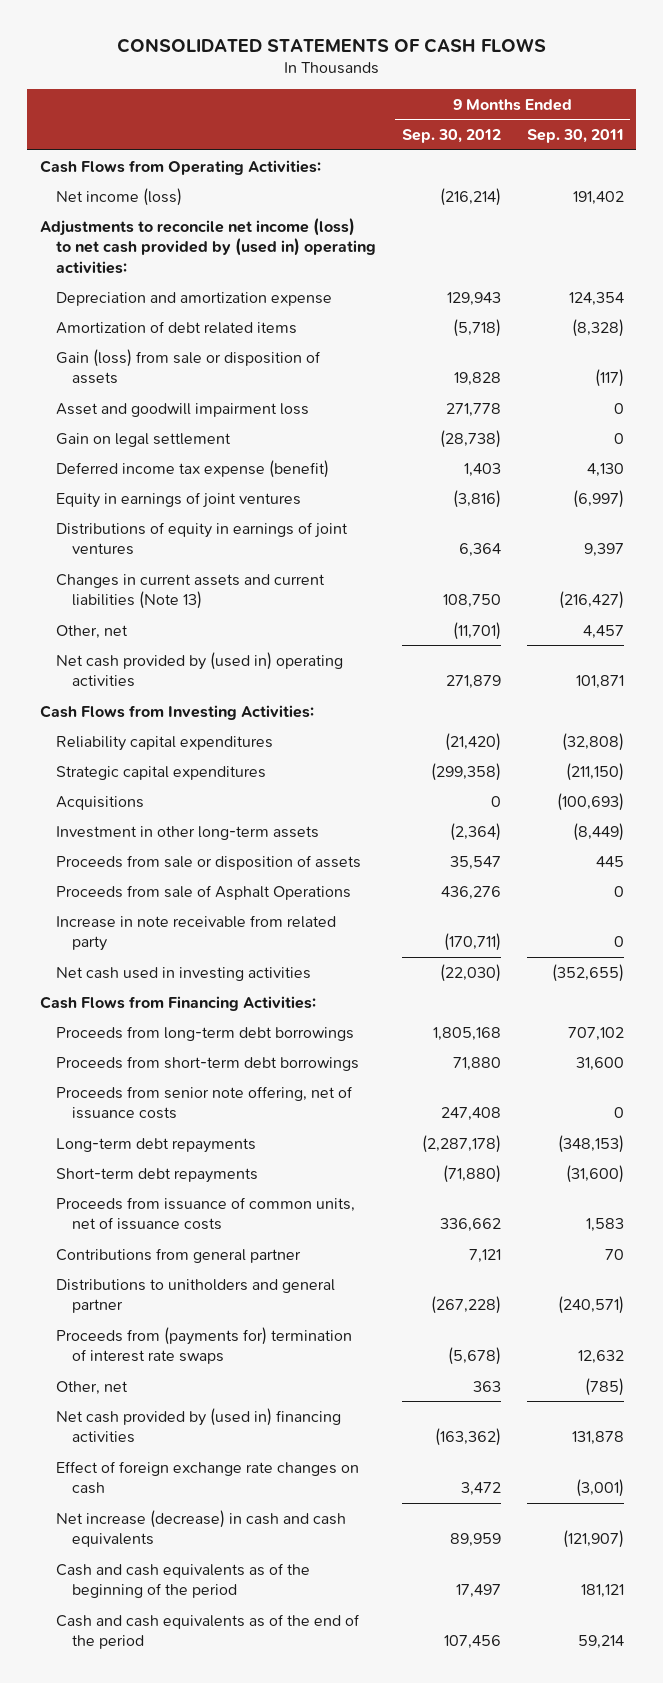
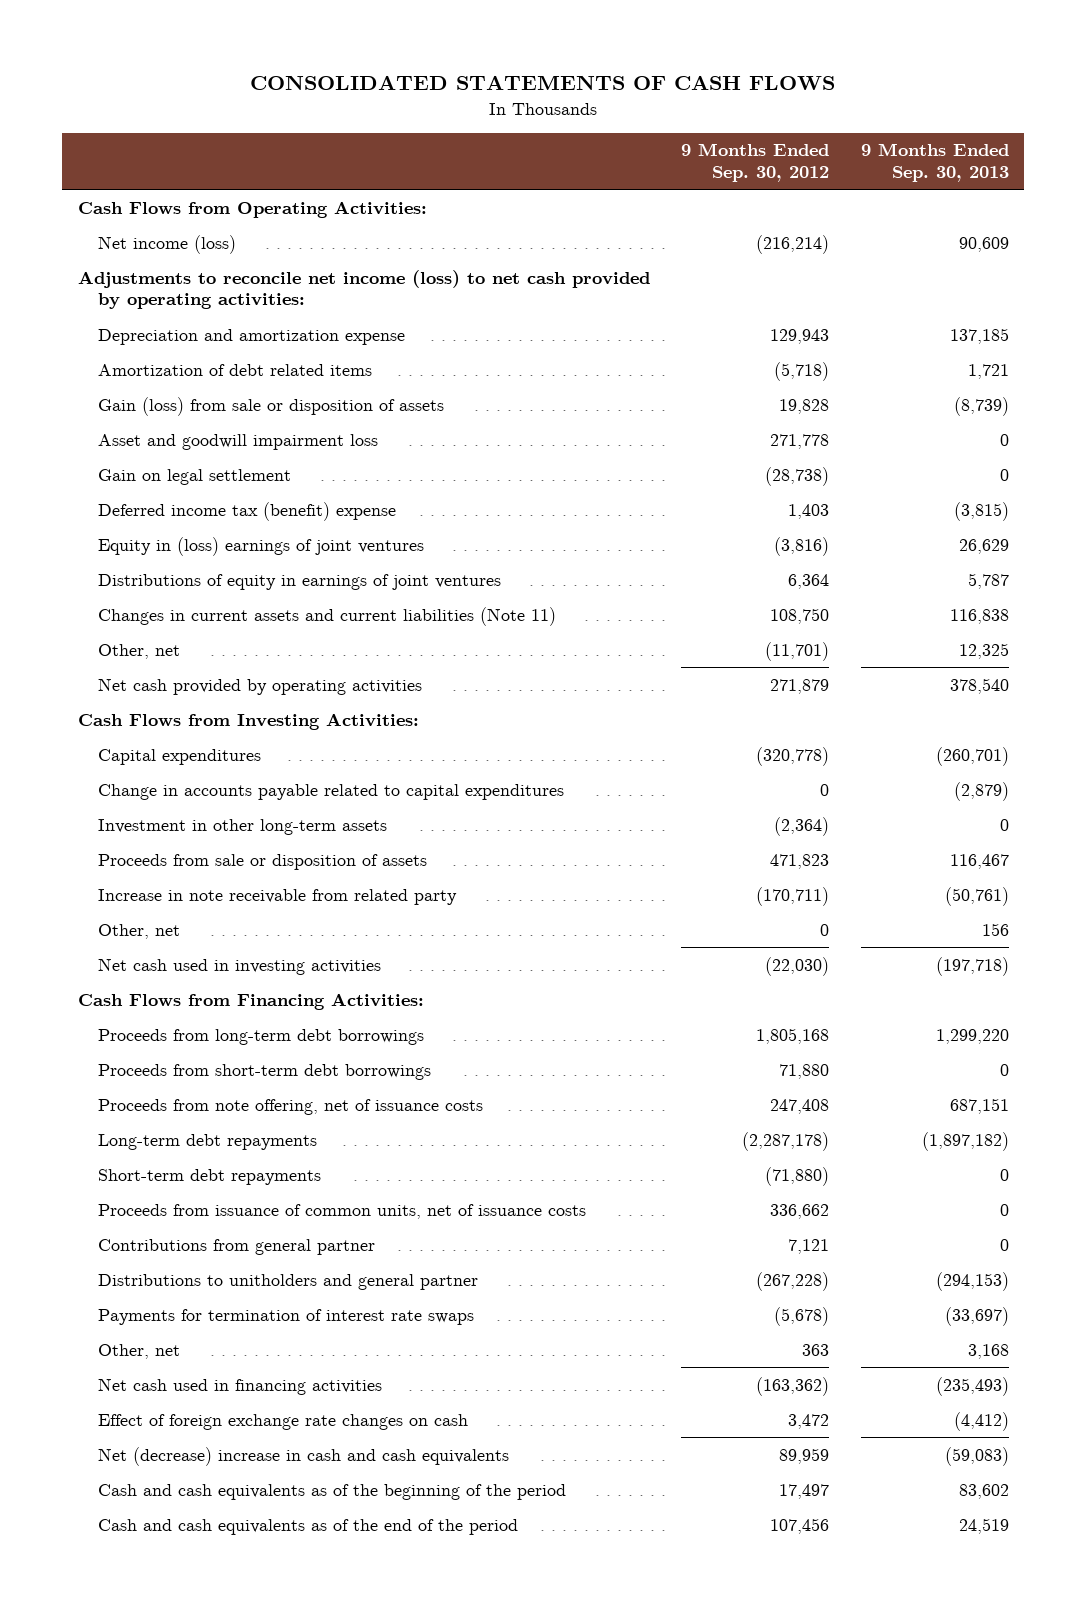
- | 9 Months Ended Sep. 30, 2012 | 9 Months Ended Sep. 30, 2011
+ | 9 Months Ended Sep. 30, 2012 | 9 Months Ended Sep. 30, 2013
- Adjustments to reconcile net income (loss) to net cash provided by (used in) operating activities:
+ Adjustments to reconcile net income (loss) to net cash provided by operating activities:
- Deferred income tax expense (benefit) | 1,403 | 4,130
- Equity in earnings of joint ventures | (3,816) | (6,997)
+ Deferred income tax (benefit) expense | 1,403 | (3,815)
+ Equity in (loss) earnings of joint ventures | (3,816) | 26,629
- Changes in current assets and current liabilities (Note 13) | 108,750 | (216,427)
+ Changes in current assets and current liabilities (Note 11) | 108,750 | 116,838
- Net cash provided by (used in) operating activities | 271,879 | 101,871
+ Net cash provided by operating activities | 271,879 | 378,540
- Reliability capital expenditures | (21,420) | (32,808)
- Strategic capital expenditures | (299,358) | (211,150)
- Acquisitions | 0 | (100,693)
+ Capital expenditures | (320,778) | (260,701)
+ Change in accounts payable related to capital expenditures | 0 | (2,879)
- Proceeds from sale or disposition of assets | 35,547 | 445
- Proceeds from sale of Asphalt Operations | 436,276 | 0
+ Proceeds from sale or disposition of assets | 471,823 | 116,467
+ Other, net | 0 | 156
- Proceeds from senior note offering, net of issuance costs | 247,408 | 0
+ Proceeds from note offering, net of issuance costs | 247,408 | 687,151
- Proceeds from (payments for) termination of interest rate swaps | (5,678) | 12,632
+ Payments for termination of interest rate swaps | (5,678) | (33,697)
- Net cash provided by (used in) financing activities | (163,362) | 131,878
+ Net cash used in financing activities | (163,362) | (235,493)
- Net increase (decrease) in cash and cash equivalents | 89,959 | (121,907)
+ Net (decrease) increase in cash and cash equivalents | 89,959 | (59,083)

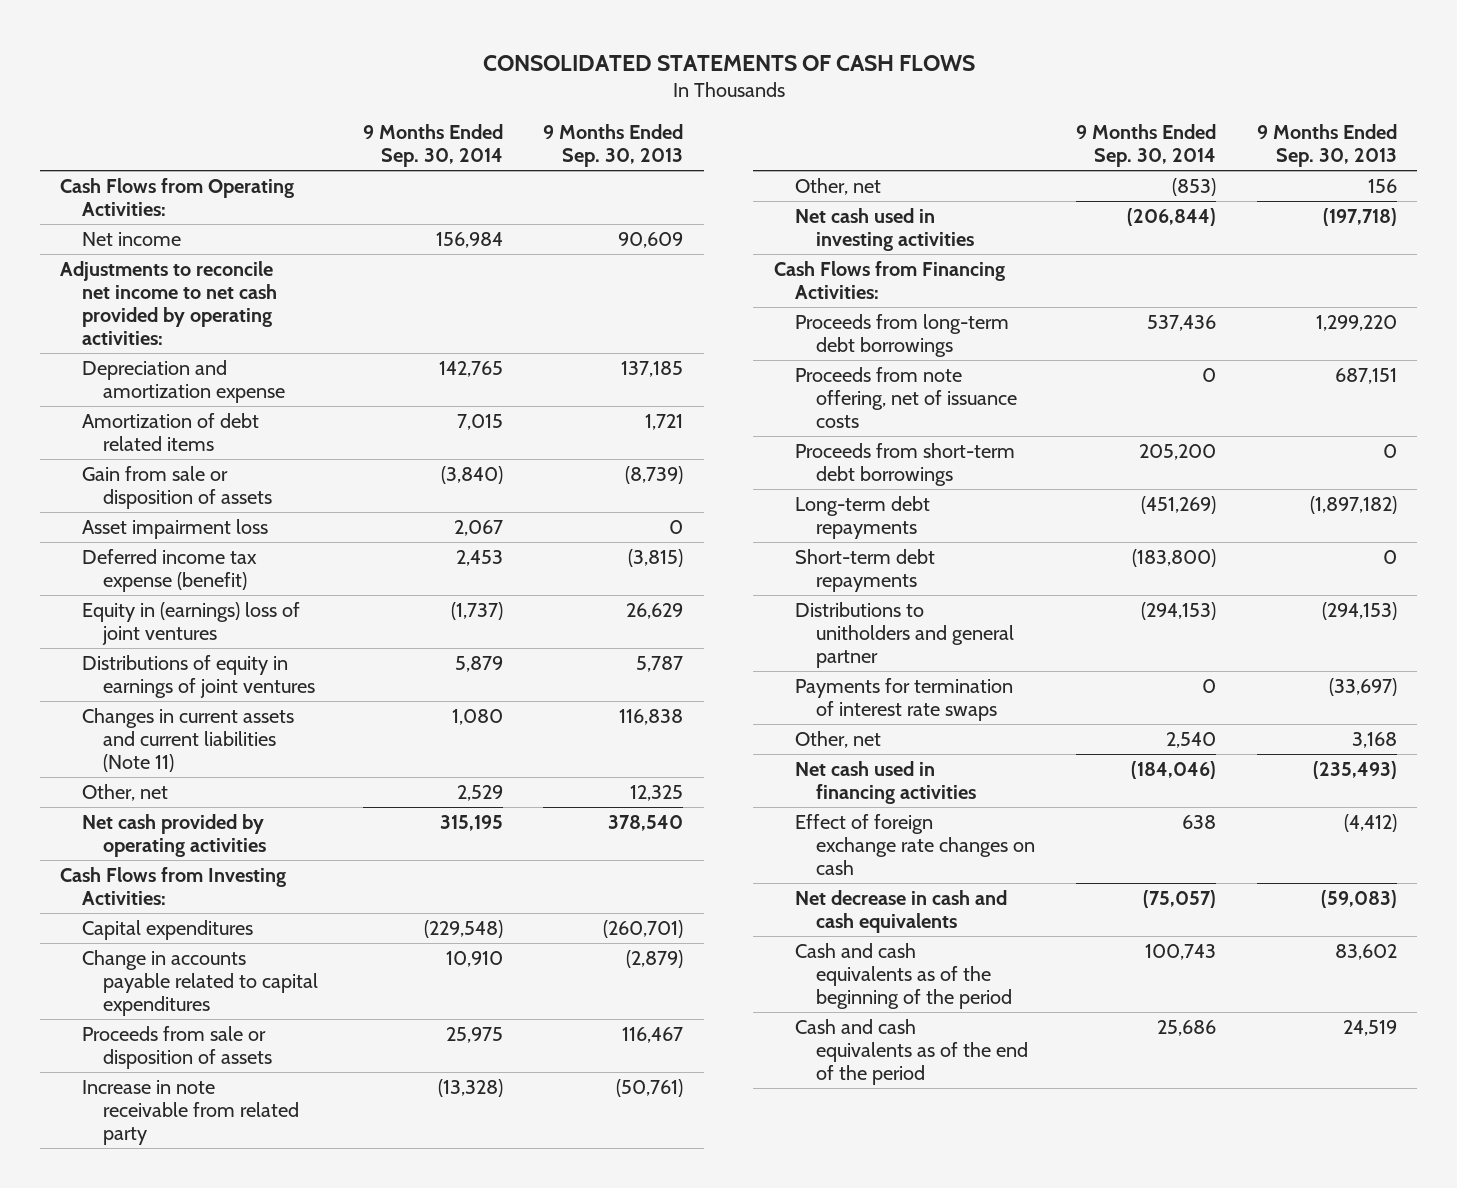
- | 9 Months Ended Sep. 30, 2012 | 9 Months Ended Sep. 30, 2013
+ | 9 Months Ended Sep. 30, 2014 | 9 Months Ended Sep. 30, 2013
- Net income (loss) | (216,214) | 90,609
- Adjustments to reconcile net income (loss) to net cash provided by operating activities:
+ Net income | 156,984 | 90,609
+ Adjustments to reconcile net income to net cash provided by operating activities:
- Gain (loss) from sale or disposition of assets | 19,828 | (8,739)
- Asset and goodwill impairment loss | 271,778 | 0
- Gain on legal settlement | (28,738) | 0
- Deferred income tax (benefit) expense | 1,403 | (3,815)
- Equity in (loss) earnings of joint ventures | (3,816) | 26,629
+ Gain from sale or disposition of assets | (3,840) | (8,739)
+ Asset impairment loss | 2,067 | 0
+ Deferred income tax expense (benefit) | 2,453 | (3,815)
+ Equity in (earnings) loss of joint ventures | (1,737) | 26,629
- Investment in other long-term assets | (2,364) | 0
moved down: Proceeds from short-term debt borrowings | 205,200 | 0
- Proceeds from issuance of common units, net of issuance costs | 336,662 | 0
- Contributions from general partner | 7,121 | 0
- Net (decrease) increase in cash and cash equivalents | 89,959 | (59,083)
+ Net decrease in cash and cash equivalents | (75,057) | (59,083)

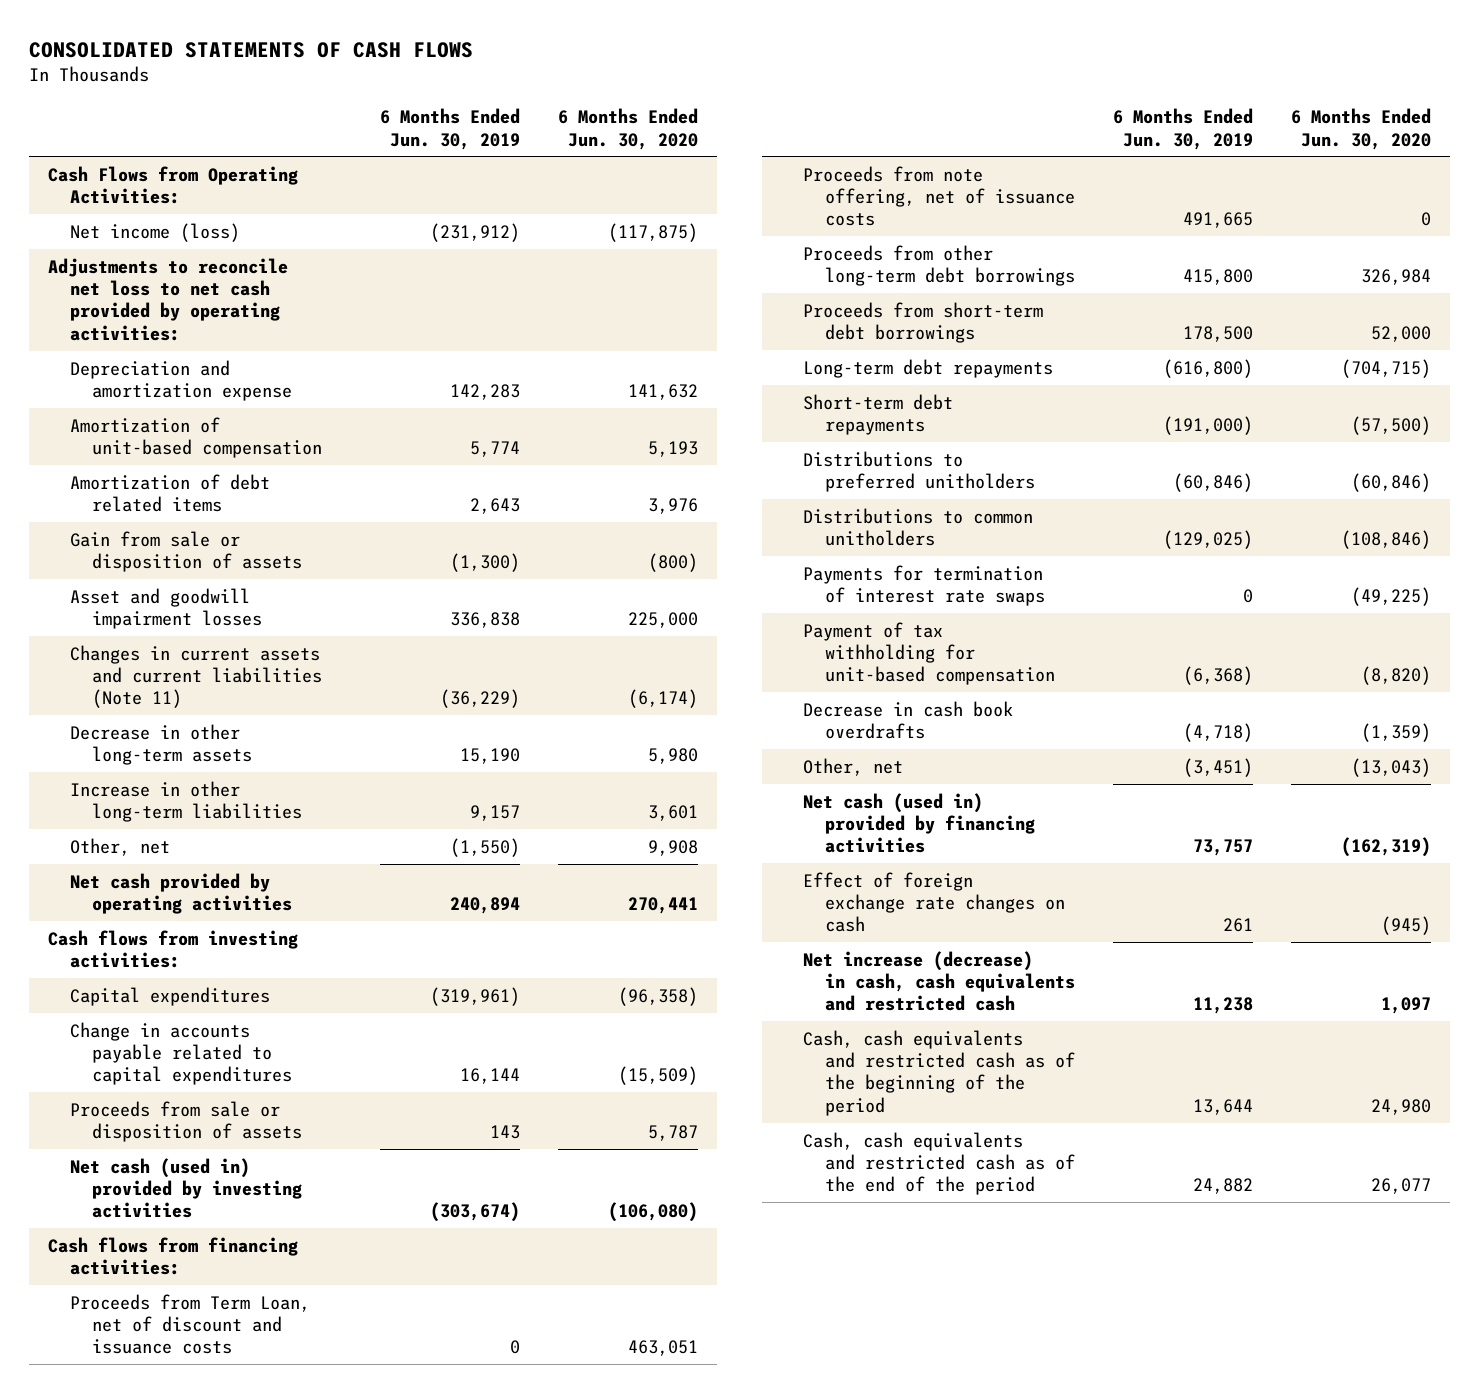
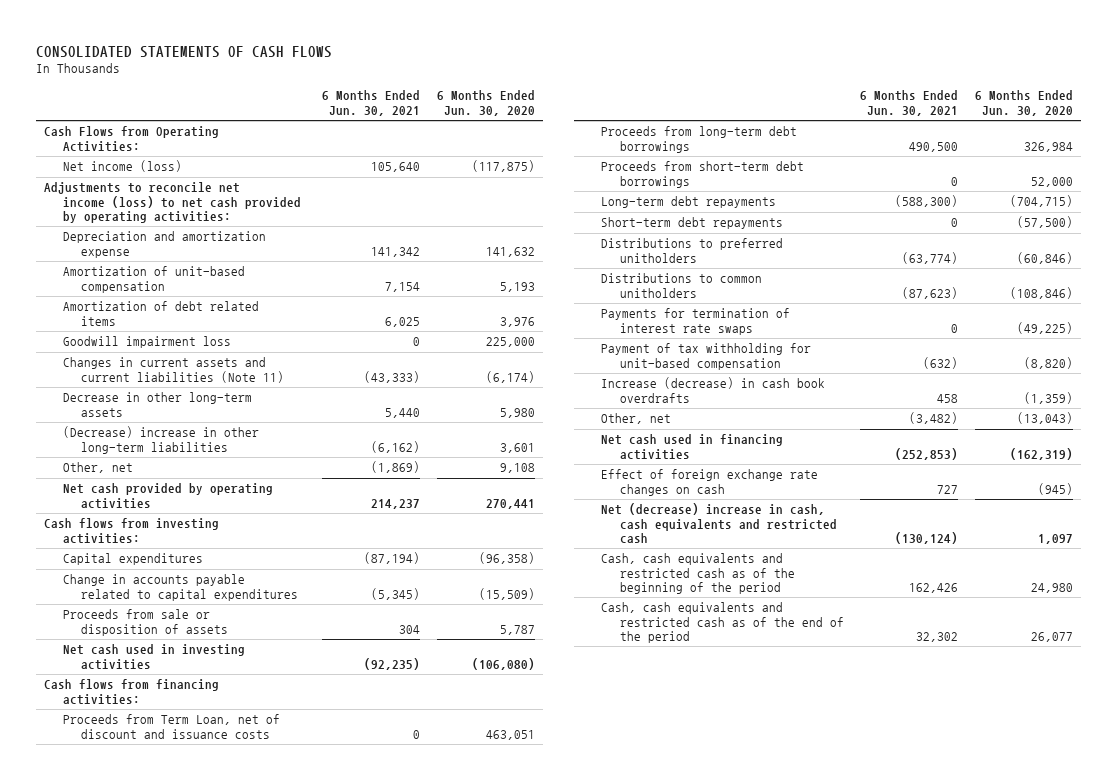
- | 6 Months Ended Jun. 30, 2019 | 6 Months Ended Jun. 30, 2020
+ | 6 Months Ended Jun. 30, 2021 | 6 Months Ended Jun. 30, 2020
- Adjustments to reconcile net loss to net cash provided by operating activities:
+ Adjustments to reconcile net income (loss) to net cash provided by operating activities:
- Gain from sale or disposition of assets | (1,300) | (800)
- Asset and goodwill impairment losses | 336,838 | 225,000
+ Goodwill impairment loss | 0 | 225,000
- Increase in other long-term liabilities | 9,157 | 3,601
- Other, net | (1,550) | 9,908
+ (Decrease) increase in other long-term liabilities | (6,162) | 3,601
+ Other, net | (1,869) | 9,108
- Net cash (used in) provided by investing activities | (303,674) | (106,080)
+ Net cash used in investing activities | (92,235) | (106,080)
- Proceeds from note offering, net of issuance costs | 491,665 | 0
- Proceeds from other long-term debt borrowings | 415,800 | 326,984
+ Proceeds from long-term debt borrowings | 490,500 | 326,984
- Decrease in cash book overdrafts | (4,718) | (1,359)
+ Increase (decrease) in cash book overdrafts | 458 | (1,359)
- Net cash (used in) provided by financing activities | 73,757 | (162,319)
+ Net cash used in financing activities | (252,853) | (162,319)
- Net increase (decrease) in cash, cash equivalents and restricted cash | 11,238 | 1,097
+ Net (decrease) increase in cash, cash equivalents and restricted cash | (130,124) | 1,097

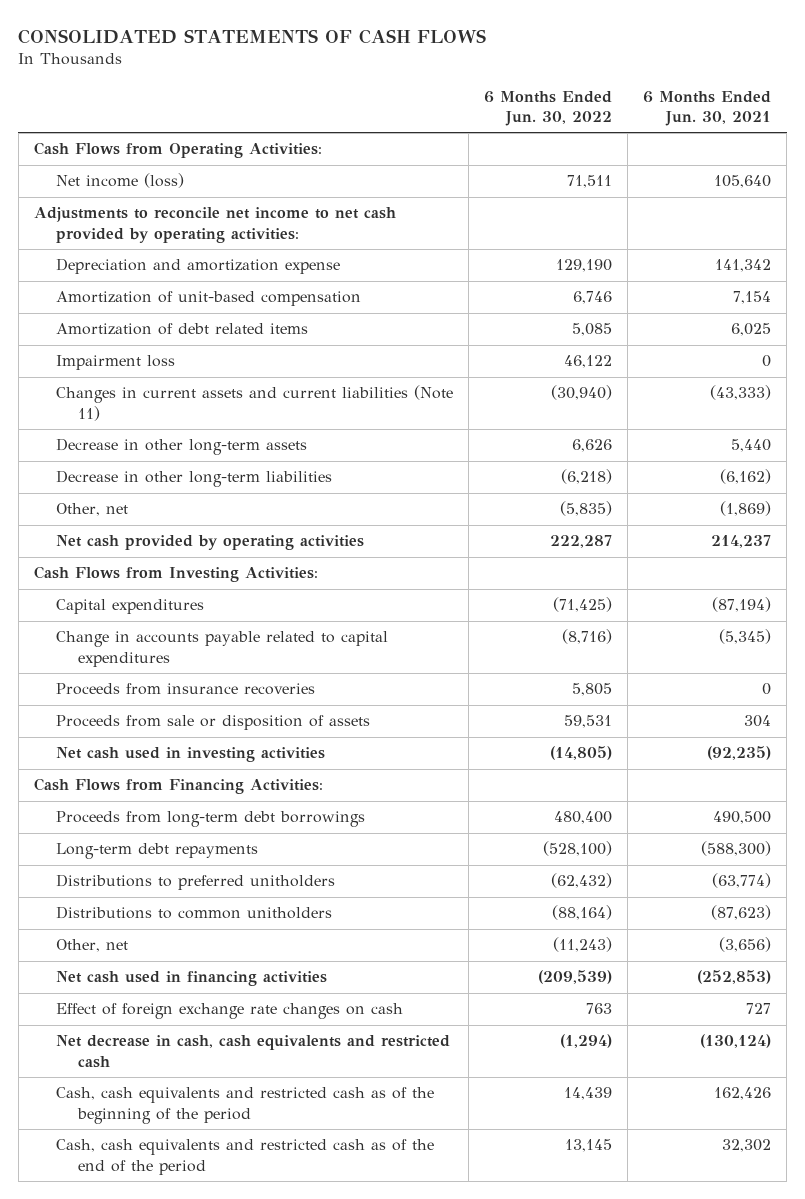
- | 6 Months Ended Jun. 30, 2021 | 6 Months Ended Jun. 30, 2020
+ | 6 Months Ended Jun. 30, 2022 | 6 Months Ended Jun. 30, 2021
- Adjustments to reconcile net income (loss) to net cash provided by operating activities:
+ Adjustments to reconcile net income to net cash provided by operating activities:
- Goodwill impairment loss | 0 | 225,000
+ Impairment loss | 46,122 | 0
- (Decrease) increase in other long-term liabilities | (6,162) | 3,601
+ Decrease in other long-term liabilities | (6,218) | (6,162)
- Cash flows from investing activities:
+ Cash Flows from Investing Activities:
+ Proceeds from insurance recoveries | 5,805 | 0
- Cash flows from financing activities:
- Proceeds from Term Loan, net of discount and issuance costs | 0 | 463,051
+ Cash Flows from Financing Activities:
- Proceeds from short-term debt borrowings | 0 | 52,000
- Short-term debt repayments | 0 | (57,500)
- Payments for termination of interest rate swaps | 0 | (49,225)
- Payment of tax withholding for unit-based compensation | (632) | (8,820)
- Increase (decrease) in cash book overdrafts | 458 | (1,359)
- Other, net | (3,482) | (13,043)
+ Other, net | (11,243) | (3,656)
- Net (decrease) increase in cash, cash equivalents and restricted cash | (130,124) | 1,097
+ Net decrease in cash, cash equivalents and restricted cash | (1,294) | (130,124)

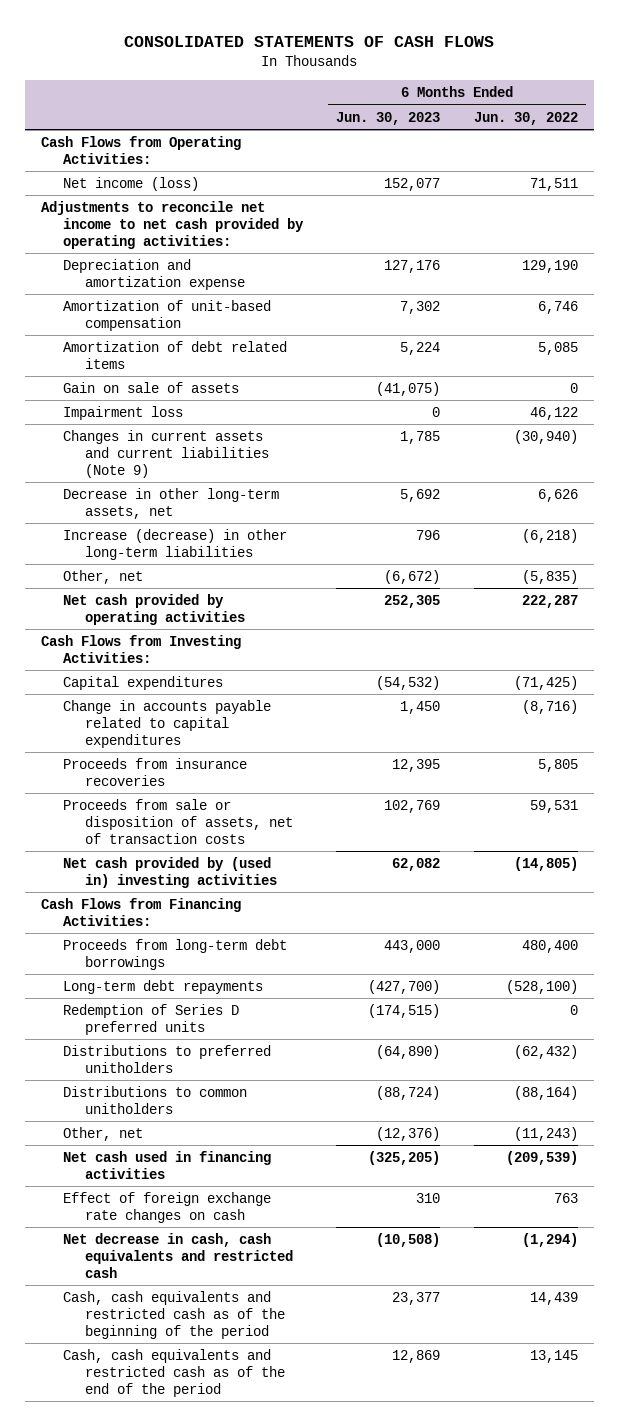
- | 6 Months Ended Jun. 30, 2022 | 6 Months Ended Jun. 30, 2021
+ | 6 Months Ended Jun. 30, 2023 | 6 Months Ended Jun. 30, 2022
+ Gain on sale of assets | (41,075) | 0
- Changes in current assets and current liabilities (Note 11) | (30,940) | (43,333)
- Decrease in other long-term assets | 6,626 | 5,440
- Decrease in other long-term liabilities | (6,218) | (6,162)
+ Changes in current assets and current liabilities (Note 9) | 1,785 | (30,940)
+ Decrease in other long-term assets, net | 5,692 | 6,626
+ Increase (decrease) in other long-term liabilities | 796 | (6,218)
- Proceeds from sale or disposition of assets | 59,531 | 304
- Net cash used in investing activities | (14,805) | (92,235)
+ Proceeds from sale or disposition of assets, net of transaction costs | 102,769 | 59,531
+ Net cash provided by (used in) investing activities | 62,082 | (14,805)
+ Redemption of Series D preferred units | (174,515) | 0

